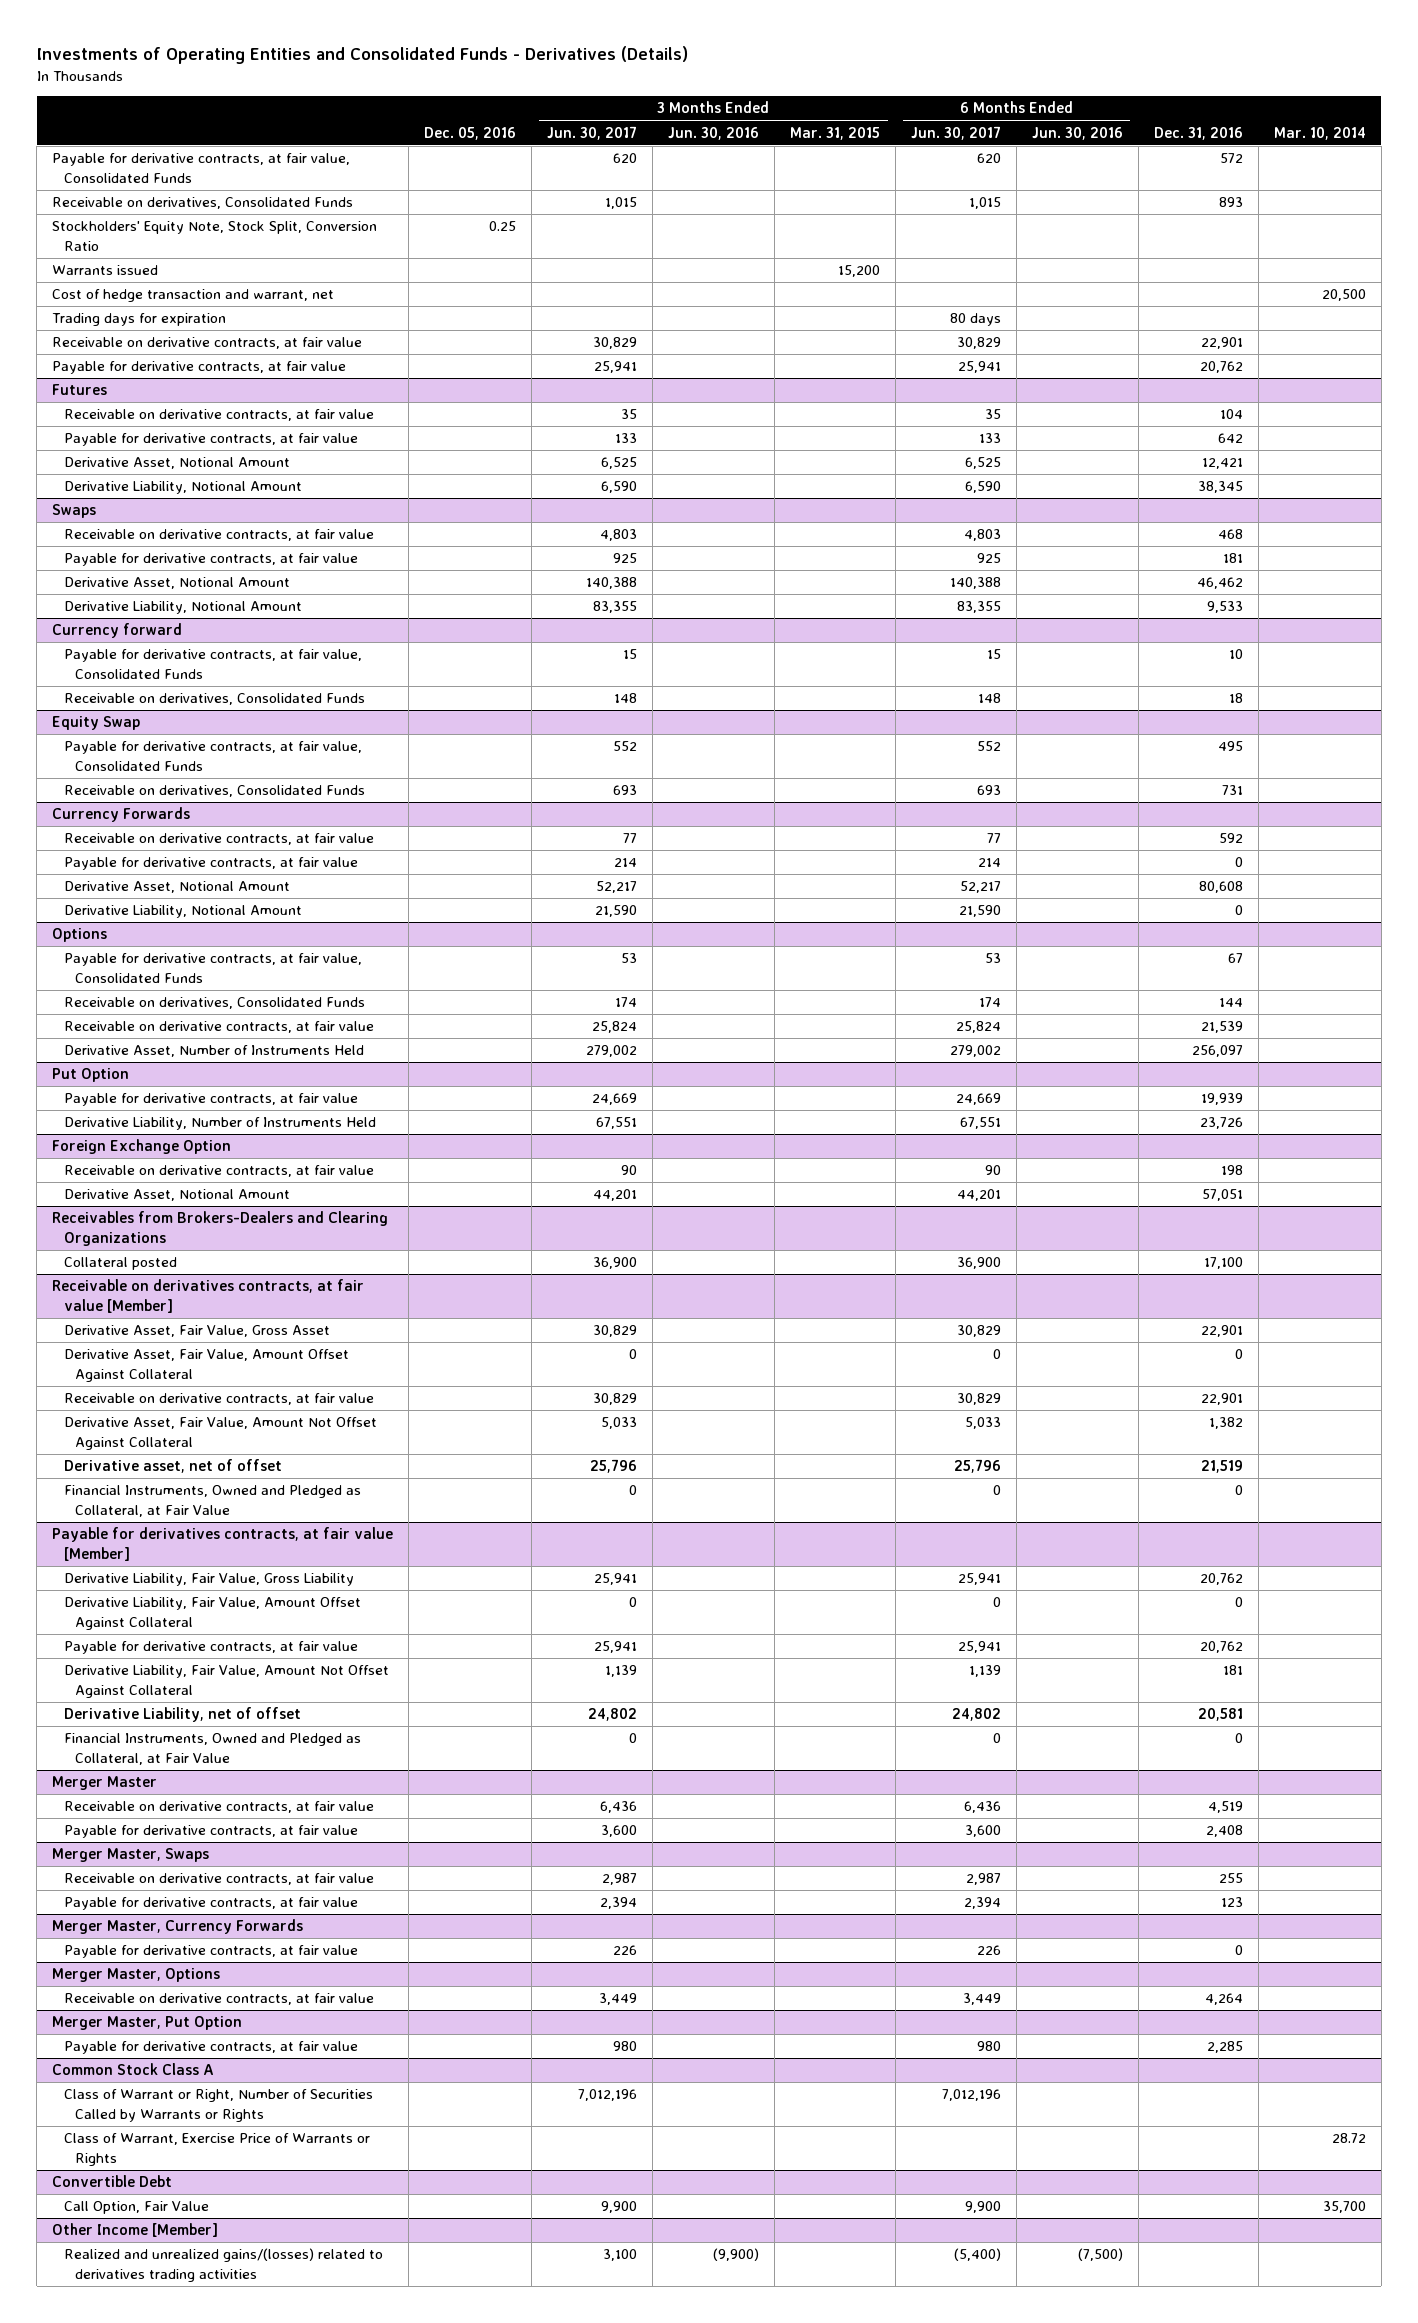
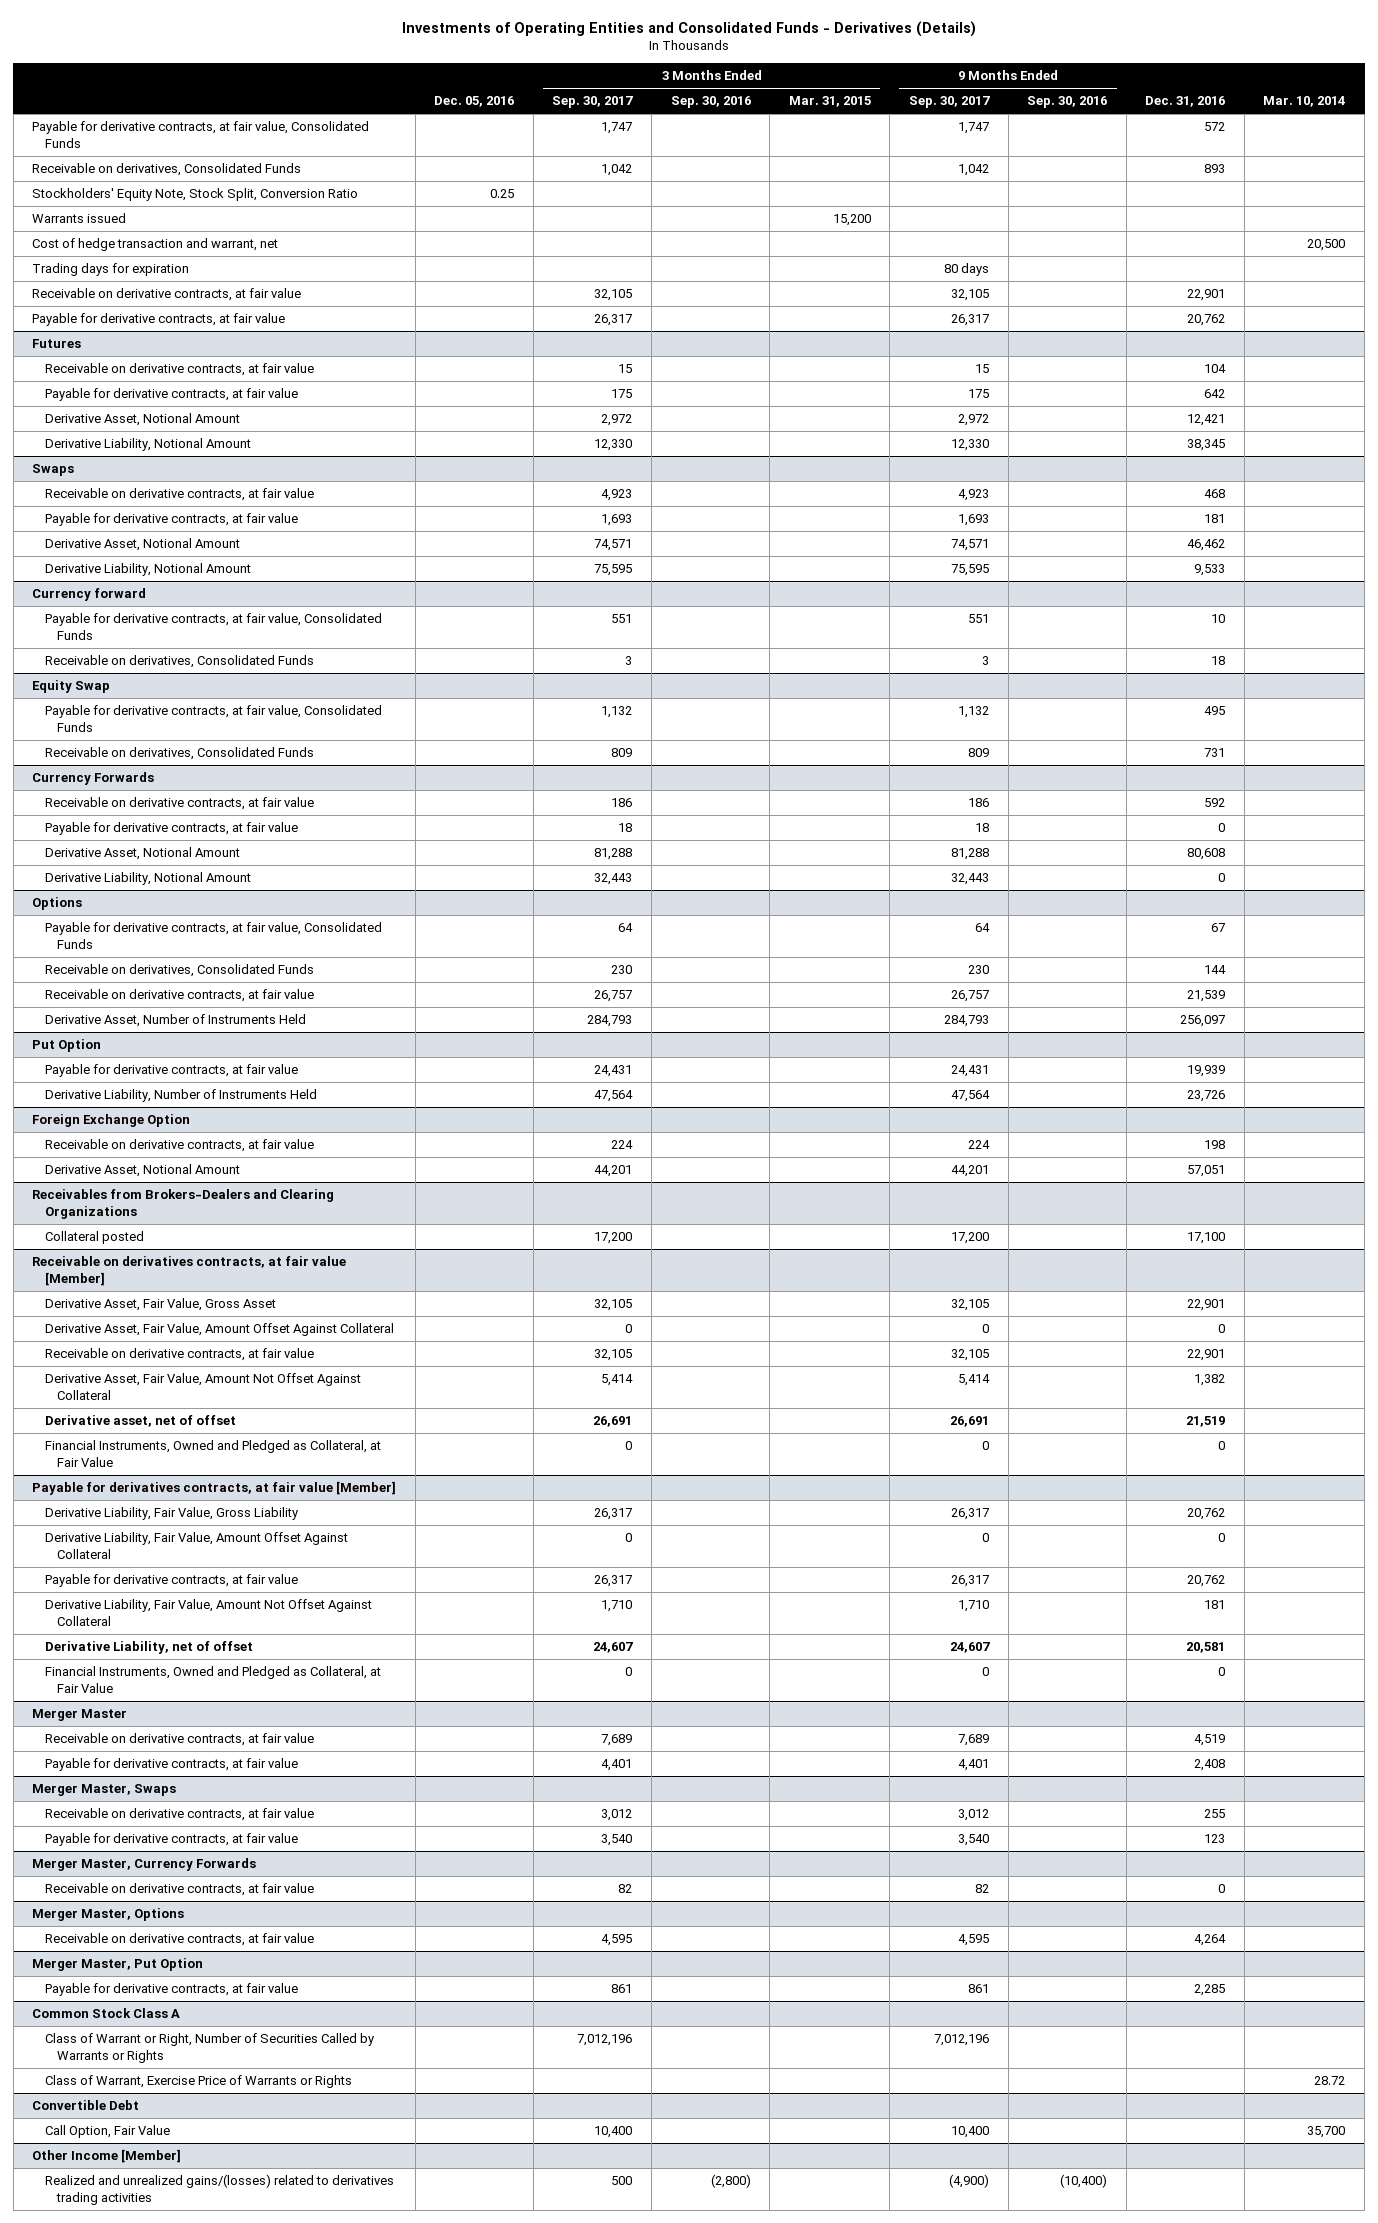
- | Dec. 05, 2016 | 3 Months Ended Jun. 30, 2017 | 3 Months Ended Jun. 30, 2016 | 3 Months Ended Mar. 31, 2015 | 6 Months Ended Jun. 30, 2017 | 6 Months Ended Jun. 30, 2016 | Dec. 31, 2016 | Mar. 10, 2014
+ | Dec. 05, 2016 | 3 Months Ended Sep. 30, 2017 | 3 Months Ended Sep. 30, 2016 | 3 Months Ended Mar. 31, 2015 | 9 Months Ended Sep. 30, 2017 | 9 Months Ended Sep. 30, 2016 | Dec. 31, 2016 | Mar. 10, 2014
@ Merger Master, Currency Forwards
- Payable for derivative contracts, at fair value | | 226 | | | 226 | | 0 |
+ Receivable on derivative contracts, at fair value | | 82 | | | 82 | | 0 |

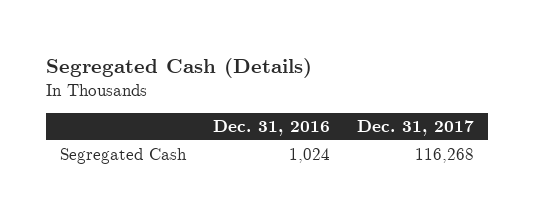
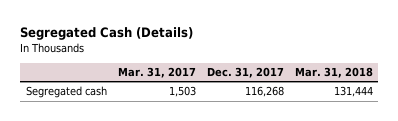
- | Dec. 31, 2016 | Dec. 31, 2017
+ | Mar. 31, 2017 | Dec. 31, 2017 | Mar. 31, 2018
- Segregated Cash | 1,024 | 116,268
+ Segregated cash | 1,503 | 116,268 | 131,444

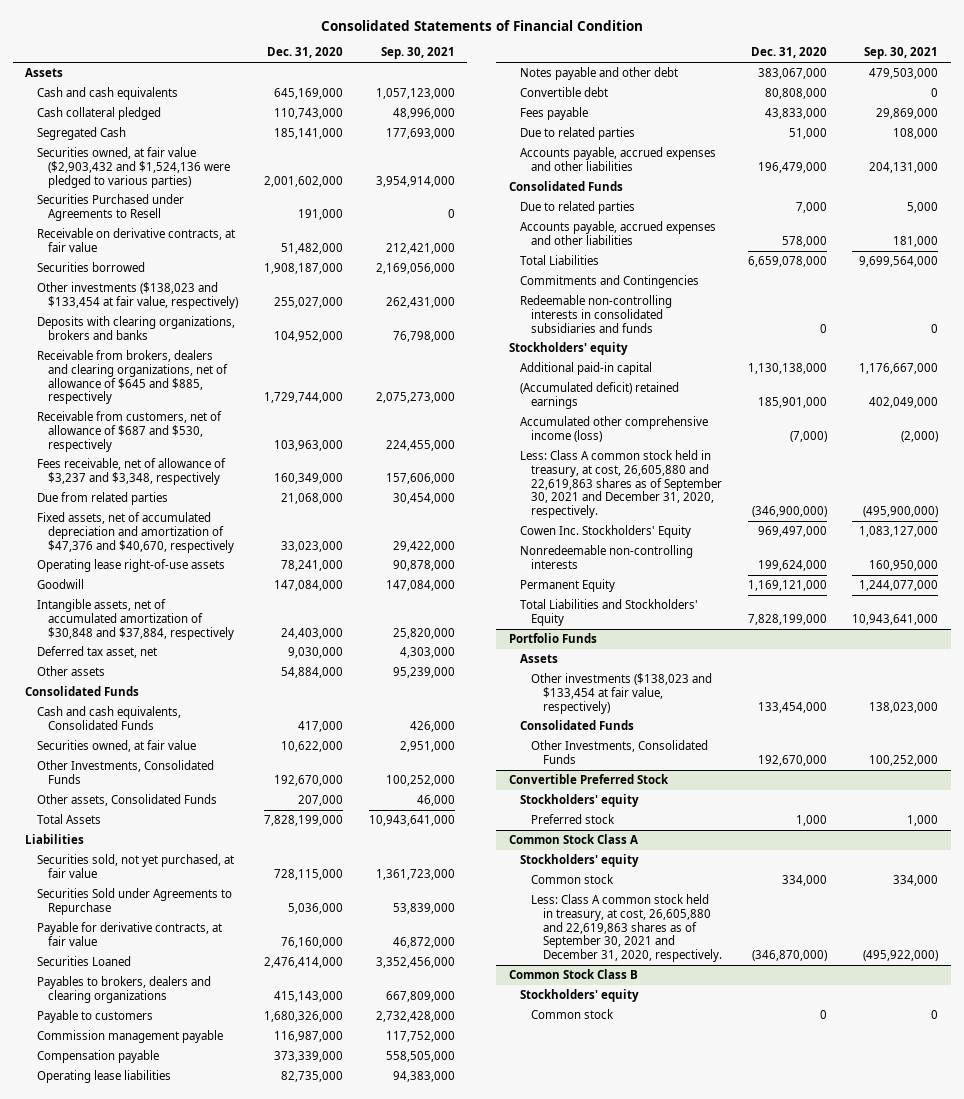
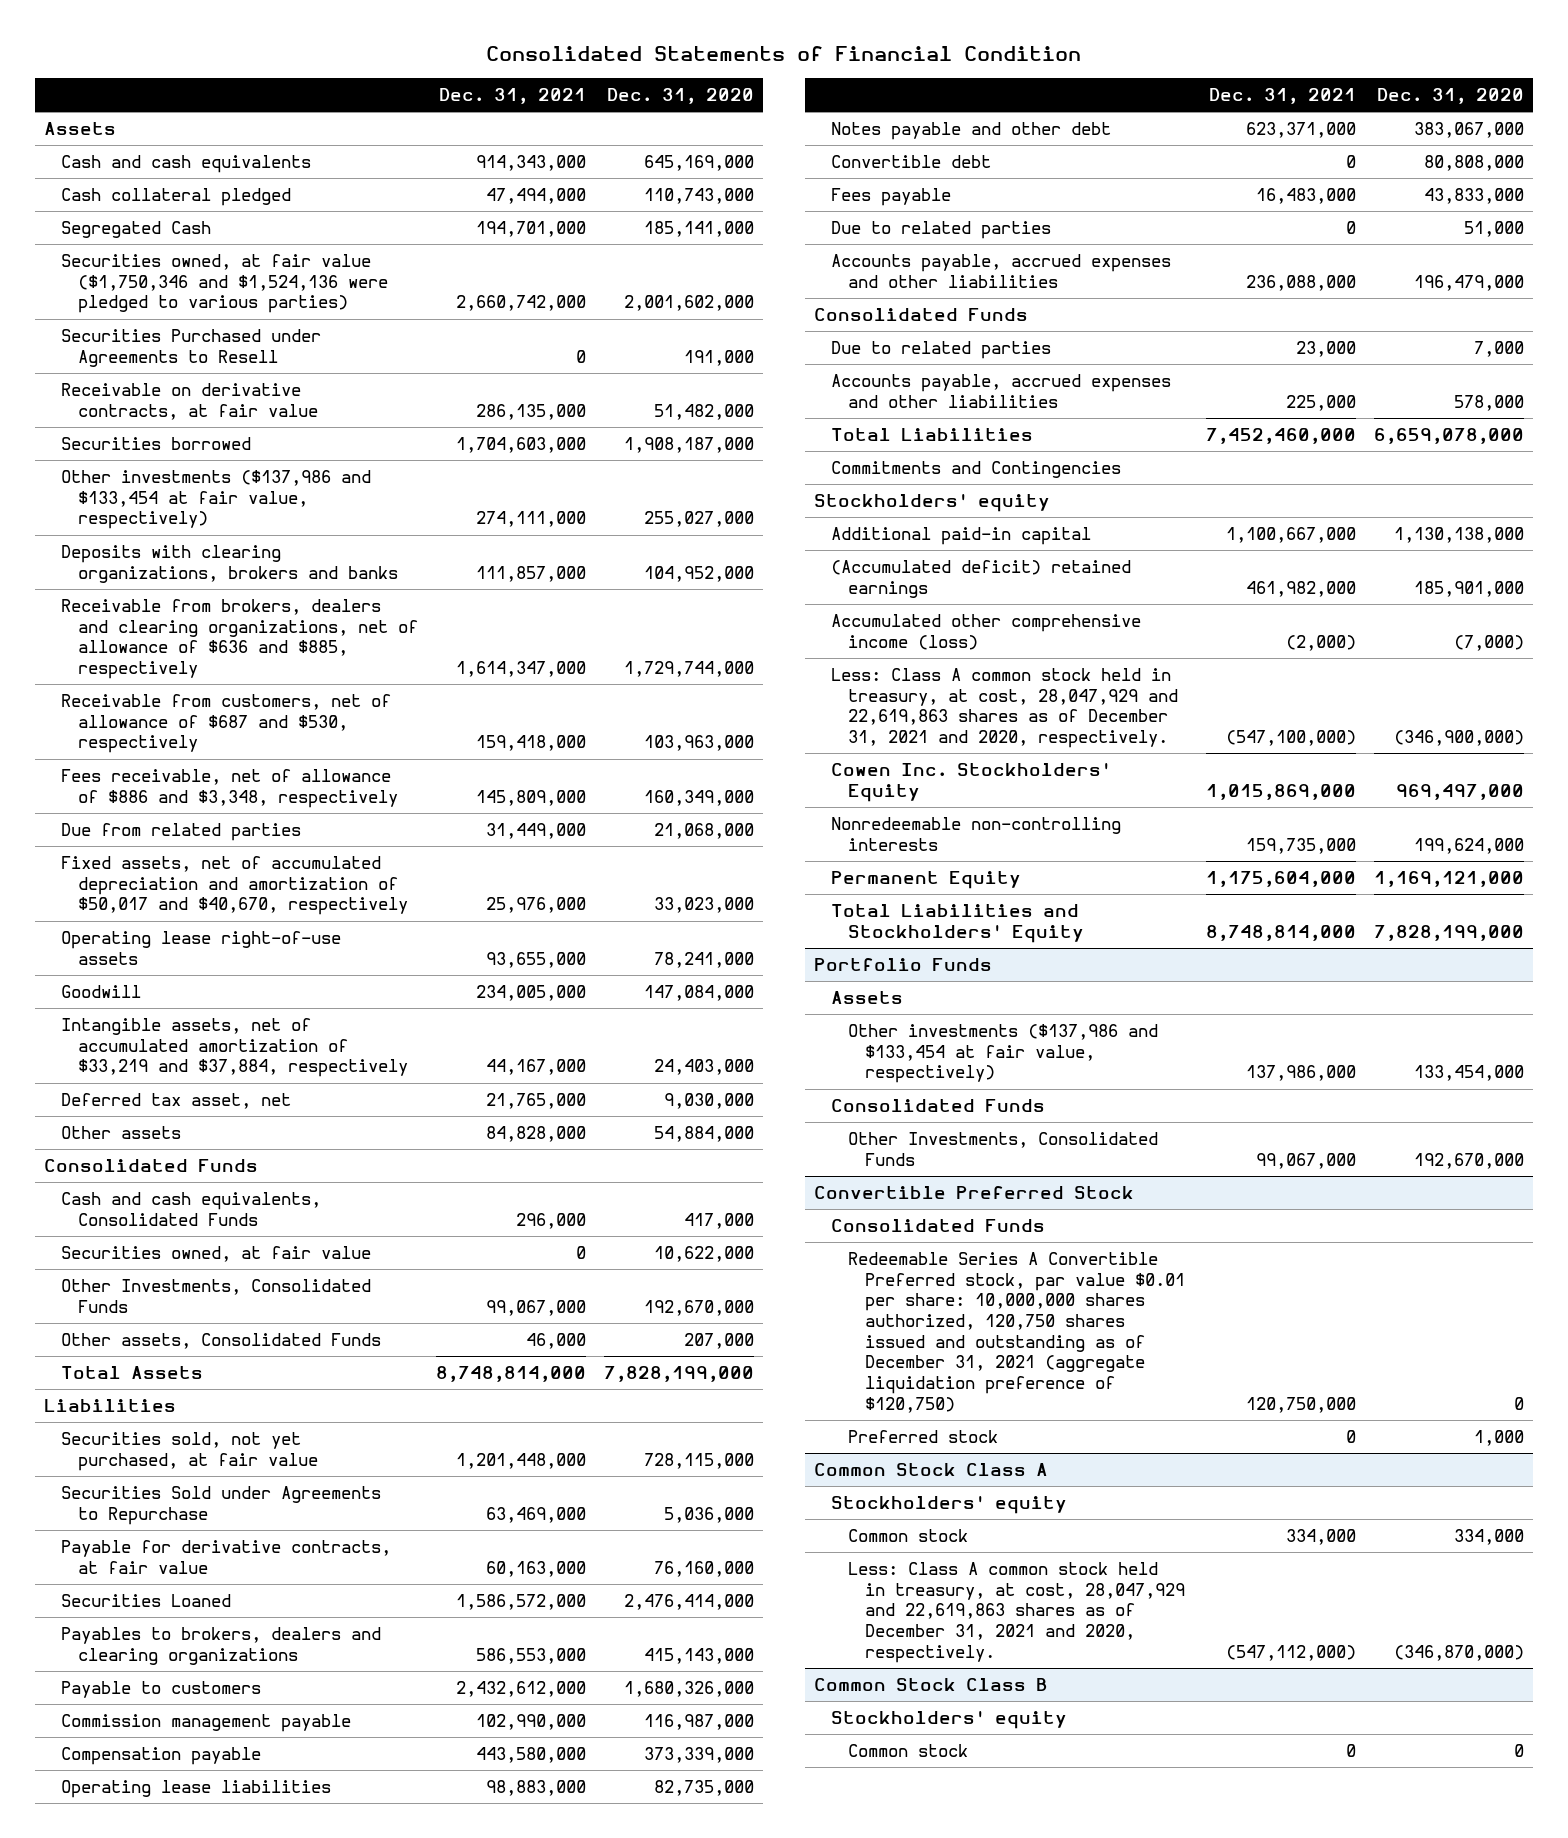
- | Dec. 31, 2020 | Sep. 30, 2021
+ | Dec. 31, 2021 | Dec. 31, 2020
- Securities owned, at fair value ($2,903,432 and $1,524,136 were pledged to various parties) | 2,001,602,000 | 3,954,914,000
+ Securities owned, at fair value ($1,750,346 and $1,524,136 were pledged to various parties) | 2,660,742,000 | 2,001,602,000
- Other investments ($138,023 and $133,454 at fair value, respectively) | 255,027,000 | 262,431,000
+ Other investments ($137,986 and $133,454 at fair value, respectively) | 274,111,000 | 255,027,000
- Receivable from brokers, dealers and clearing organizations, net of allowance of $645 and $885, respectively | 1,729,744,000 | 2,075,273,000
+ Receivable from brokers, dealers and clearing organizations, net of allowance of $636 and $885, respectively | 1,614,347,000 | 1,729,744,000
- Fees receivable, net of allowance of $3,237 and $3,348, respectively | 160,349,000 | 157,606,000
+ Fees receivable, net of allowance of $886 and $3,348, respectively | 145,809,000 | 160,349,000
- Fixed assets, net of accumulated depreciation and amortization of $47,376 and $40,670, respectively | 33,023,000 | 29,422,000
+ Fixed assets, net of accumulated depreciation and amortization of $50,017 and $40,670, respectively | 25,976,000 | 33,023,000
- Intangible assets, net of accumulated amortization of $30,848 and $37,884, respectively | 24,403,000 | 25,820,000
+ Intangible assets, net of accumulated amortization of $33,219 and $37,884, respectively | 44,167,000 | 24,403,000
- Redeemable non-controlling interests in consolidated subsidiaries and funds | 0 | 0
- Less: Class A common stock held in treasury, at cost, 26,605,880 and 22,619,863 shares as of September 30, 2021 and December 31, 2020, respectively. | (346,900,000) | (495,900,000)
+ Less: Class A common stock held in treasury, at cost, 28,047,929 and 22,619,863 shares as of December 31, 2021 and 2020, respectively. | (547,100,000) | (346,900,000)
@ Portfolio Funds
- Other investments ($138,023 and $133,454 at fair value, respectively) | 133,454,000 | 138,023,000
+ Other investments ($137,986 and $133,454 at fair value, respectively) | 137,986,000 | 133,454,000
@ Convertible Preferred Stock
- Stockholders' equity
+ Consolidated Funds
+ Redeemable Series A Convertible Preferred stock, par value $0.01 per share: 10,000,000 shares authorized, 120,750 shares issued and outstanding as of December 31, 2021 (aggregate liquidation preference of $120,750) | 120,750,000 | 0
@ Common Stock Class A
- Less: Class A common stock held in treasury, at cost, 26,605,880 and 22,619,863 shares as of September 30, 2021 and December 31, 2020, respectively. | (346,870,000) | (495,922,000)
+ Less: Class A common stock held in treasury, at cost, 28,047,929 and 22,619,863 shares as of December 31, 2021 and 2020, respectively. | (547,112,000) | (346,870,000)

